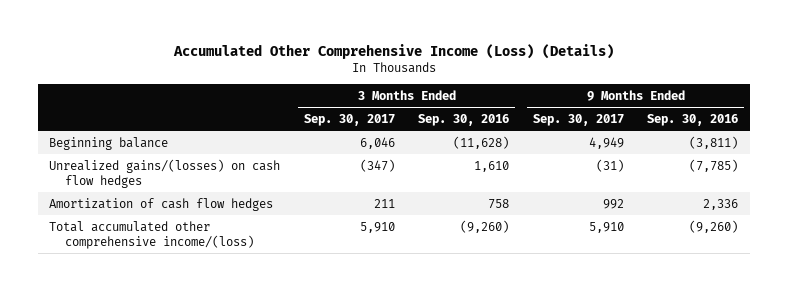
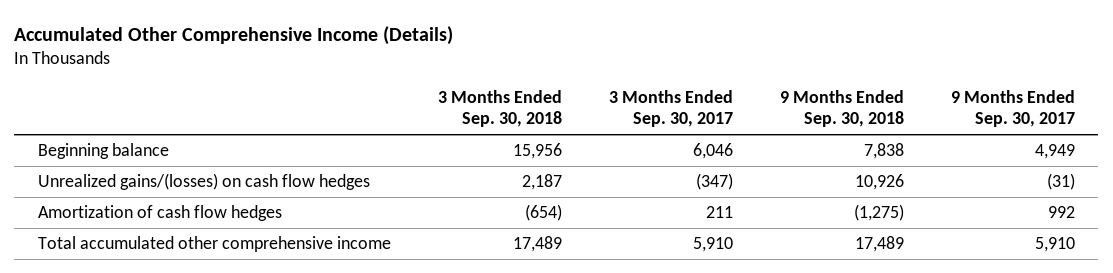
- Accumulated Other Comprehensive Income (Loss) (Details)
+ Accumulated Other Comprehensive Income (Details)
- | 3 Months Ended Sep. 30, 2017 | 3 Months Ended Sep. 30, 2016 | 9 Months Ended Sep. 30, 2017 | 9 Months Ended Sep. 30, 2016
+ | 3 Months Ended Sep. 30, 2018 | 3 Months Ended Sep. 30, 2017 | 9 Months Ended Sep. 30, 2018 | 9 Months Ended Sep. 30, 2017
- Total accumulated other comprehensive income/(loss) | 5,910 | (9,260) | 5,910 | (9,260)
+ Total accumulated other comprehensive income | 17,489 | 5,910 | 17,489 | 5,910

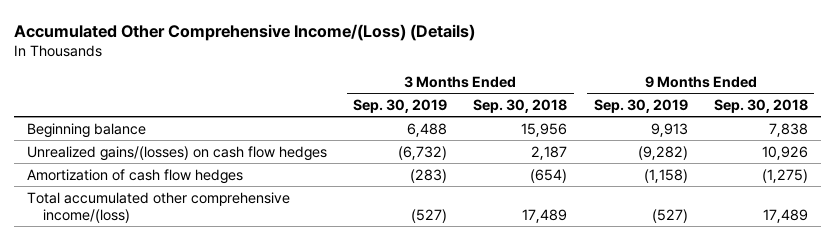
- Accumulated Other Comprehensive Income (Details)
+ Accumulated Other Comprehensive Income/(Loss) (Details)
- | 3 Months Ended Sep. 30, 2018 | 3 Months Ended Sep. 30, 2017 | 9 Months Ended Sep. 30, 2018 | 9 Months Ended Sep. 30, 2017
+ | 3 Months Ended Sep. 30, 2019 | 3 Months Ended Sep. 30, 2018 | 9 Months Ended Sep. 30, 2019 | 9 Months Ended Sep. 30, 2018
- Total accumulated other comprehensive income | 17,489 | 5,910 | 17,489 | 5,910
+ Total accumulated other comprehensive income/(loss) | (527) | 17,489 | (527) | 17,489

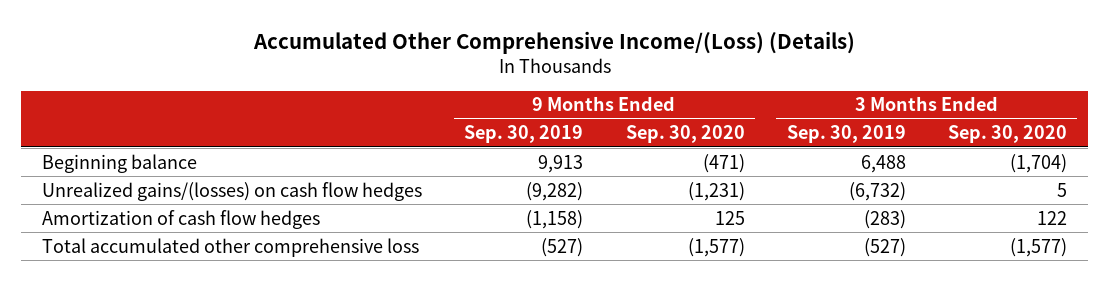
- | 3 Months Ended Sep. 30, 2019 | 3 Months Ended Sep. 30, 2018 | 9 Months Ended Sep. 30, 2019 | 9 Months Ended Sep. 30, 2018
+ | 9 Months Ended Sep. 30, 2019 | 9 Months Ended Sep. 30, 2020 | 3 Months Ended Sep. 30, 2019 | 3 Months Ended Sep. 30, 2020
- Total accumulated other comprehensive income/(loss) | (527) | 17,489 | (527) | 17,489
+ Total accumulated other comprehensive loss | (527) | (1,577) | (527) | (1,577)

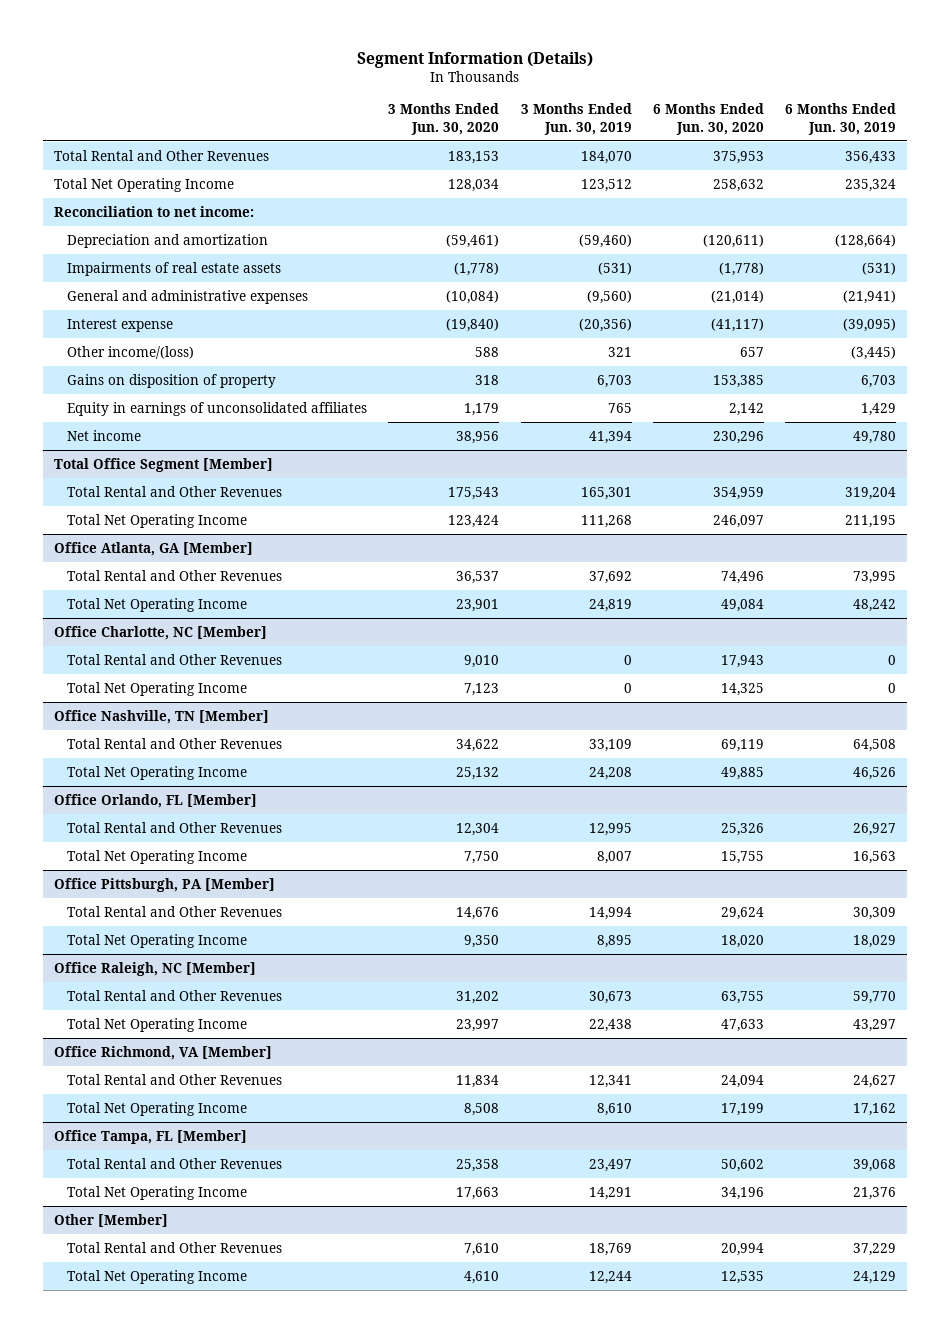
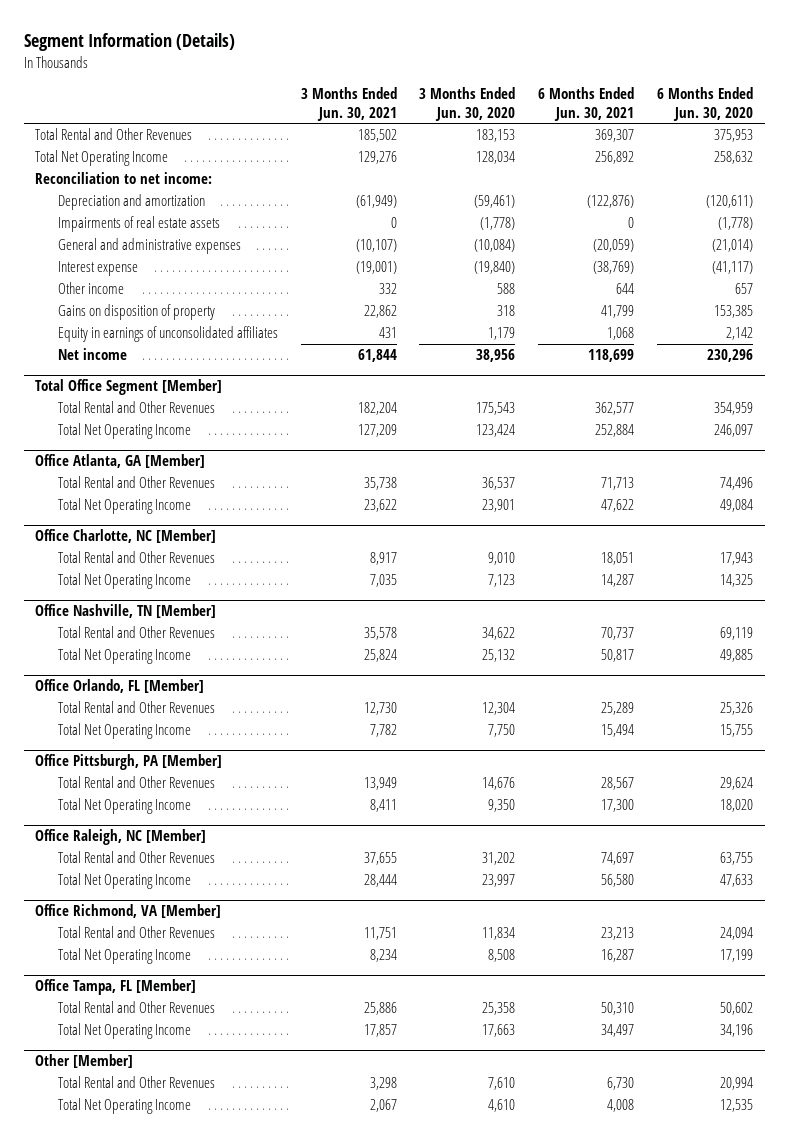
- | 3 Months Ended Jun. 30, 2020 | 3 Months Ended Jun. 30, 2019 | 6 Months Ended Jun. 30, 2020 | 6 Months Ended Jun. 30, 2019
+ | 3 Months Ended Jun. 30, 2021 | 3 Months Ended Jun. 30, 2020 | 6 Months Ended Jun. 30, 2021 | 6 Months Ended Jun. 30, 2020
- Other income/(loss) | 588 | 321 | 657 | (3,445)
+ Other income | 332 | 588 | 644 | 657

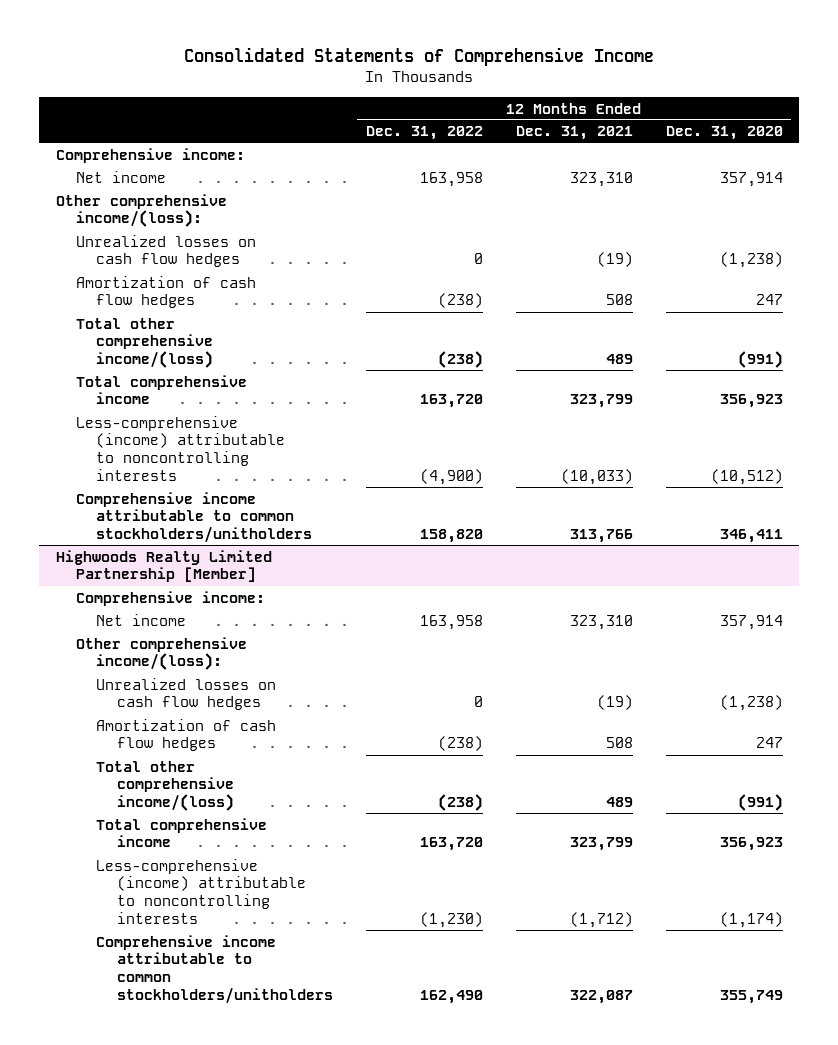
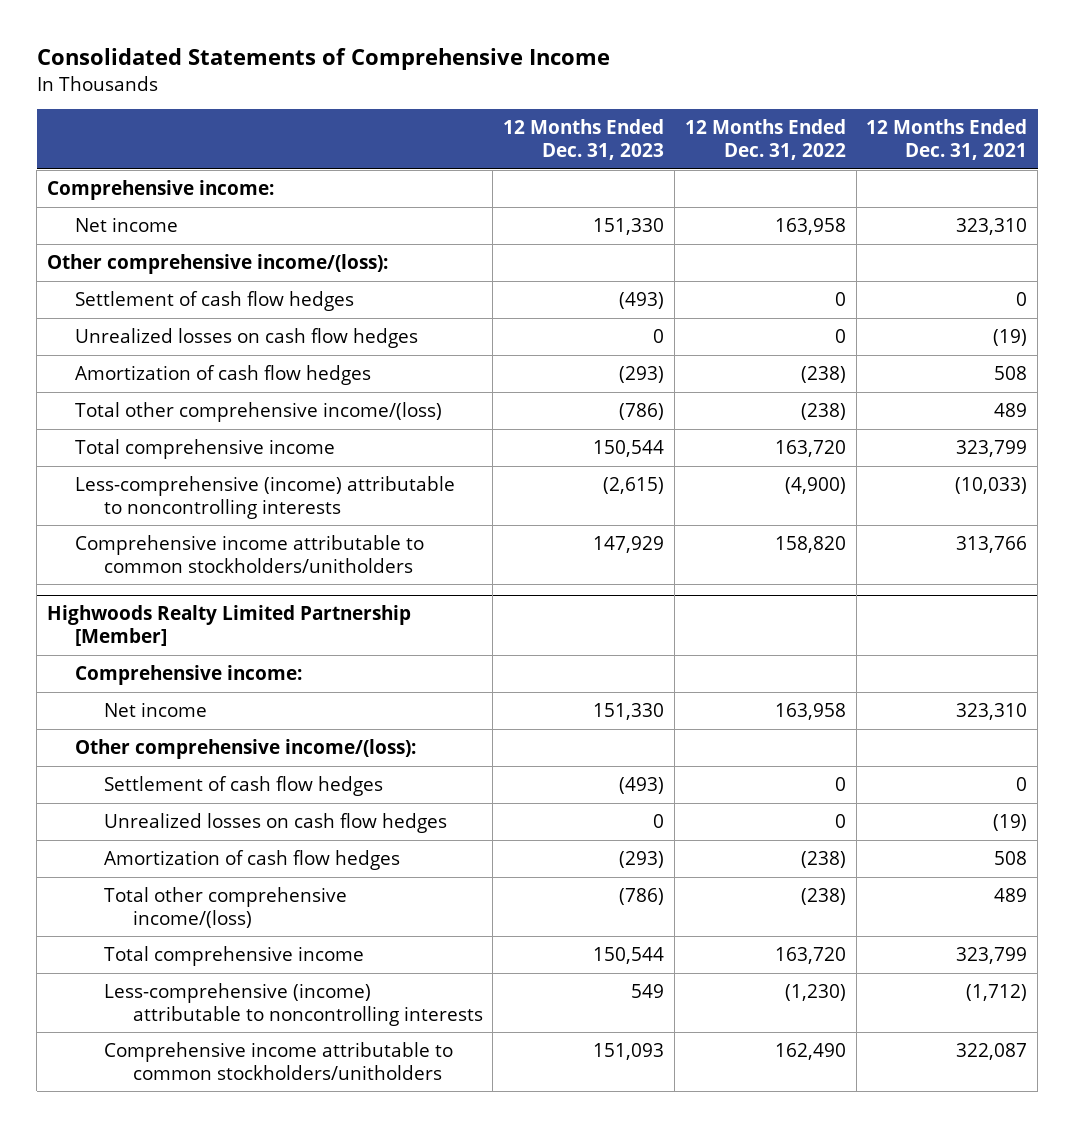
- | 12 Months Ended Dec. 31, 2022 | 12 Months Ended Dec. 31, 2021 | 12 Months Ended Dec. 31, 2020
+ | 12 Months Ended Dec. 31, 2023 | 12 Months Ended Dec. 31, 2022 | 12 Months Ended Dec. 31, 2021
+ Settlement of cash flow hedges | (493) | 0 | 0
@ Highwoods Realty Limited Partnership [Member]
+ Settlement of cash flow hedges | (493) | 0 | 0

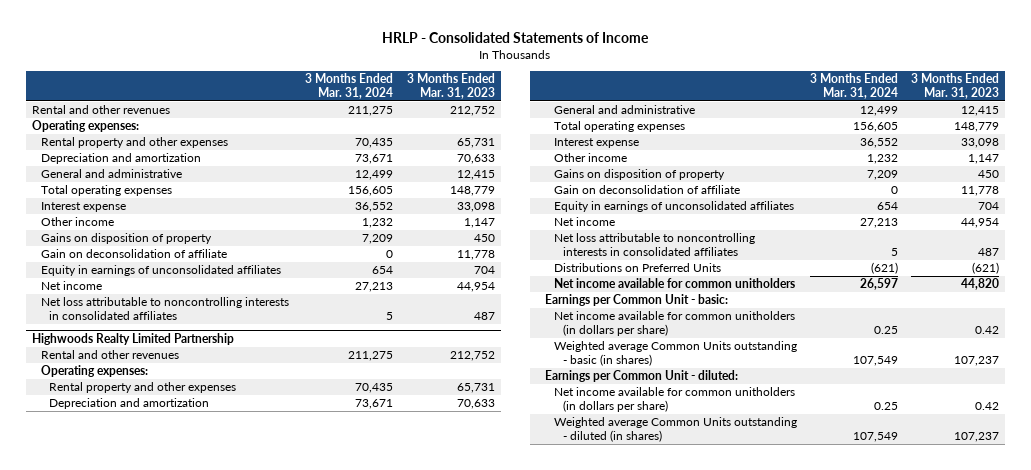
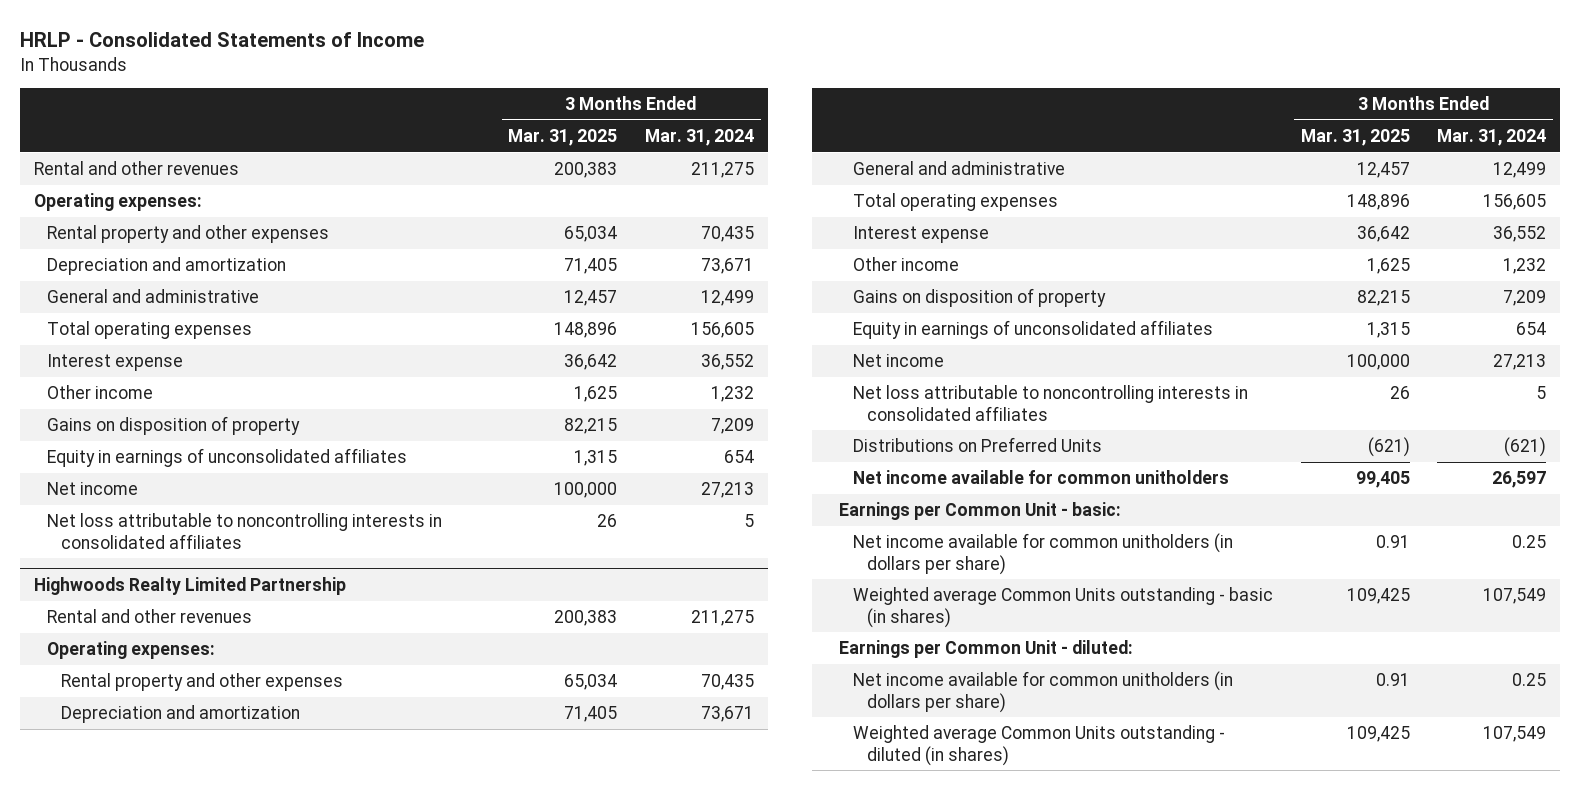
- | 3 Months Ended Mar. 31, 2024 | 3 Months Ended Mar. 31, 2023
+ | 3 Months Ended Mar. 31, 2025 | 3 Months Ended Mar. 31, 2024
- Gain on deconsolidation of affiliate | 0 | 11,778
@ Highwoods Realty Limited Partnership
- Gain on deconsolidation of affiliate | 0 | 11,778

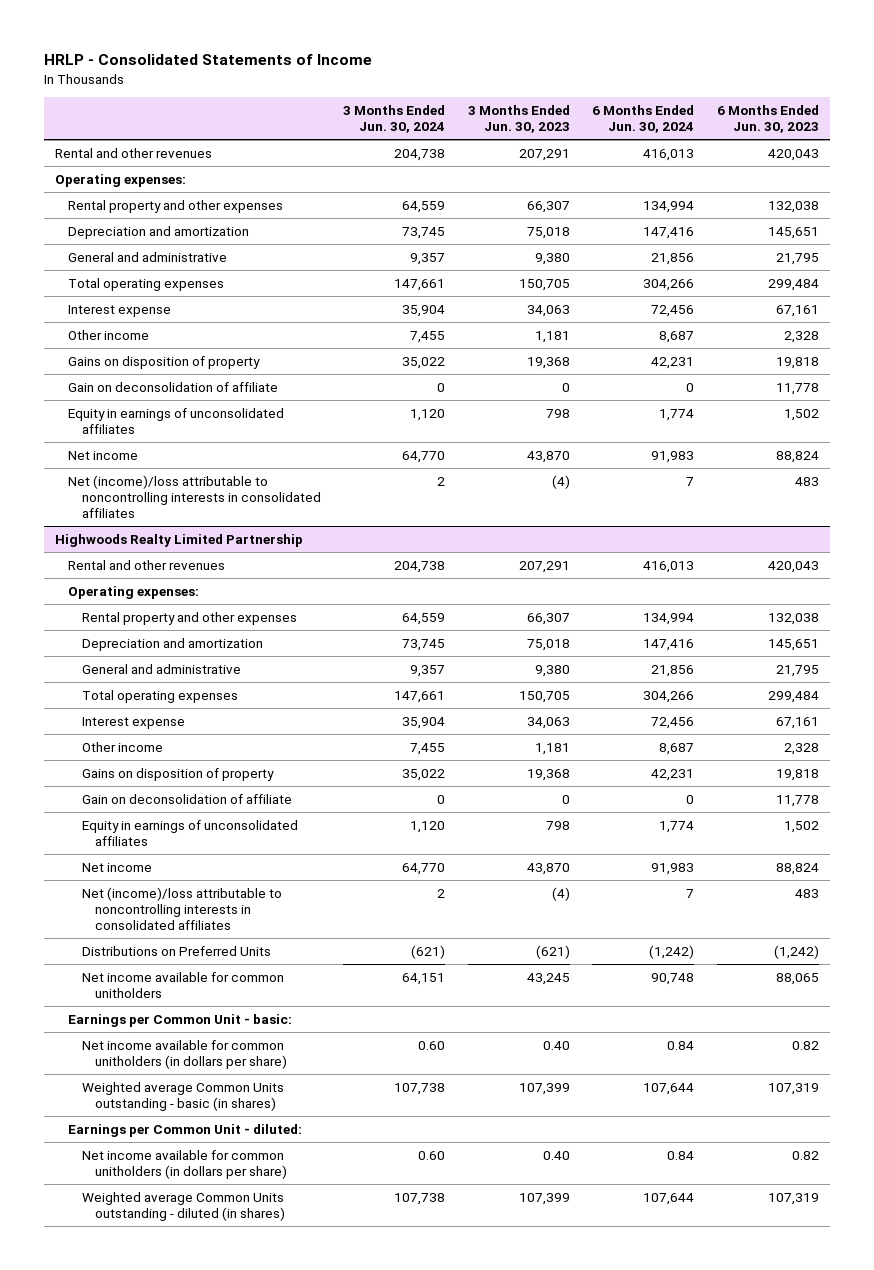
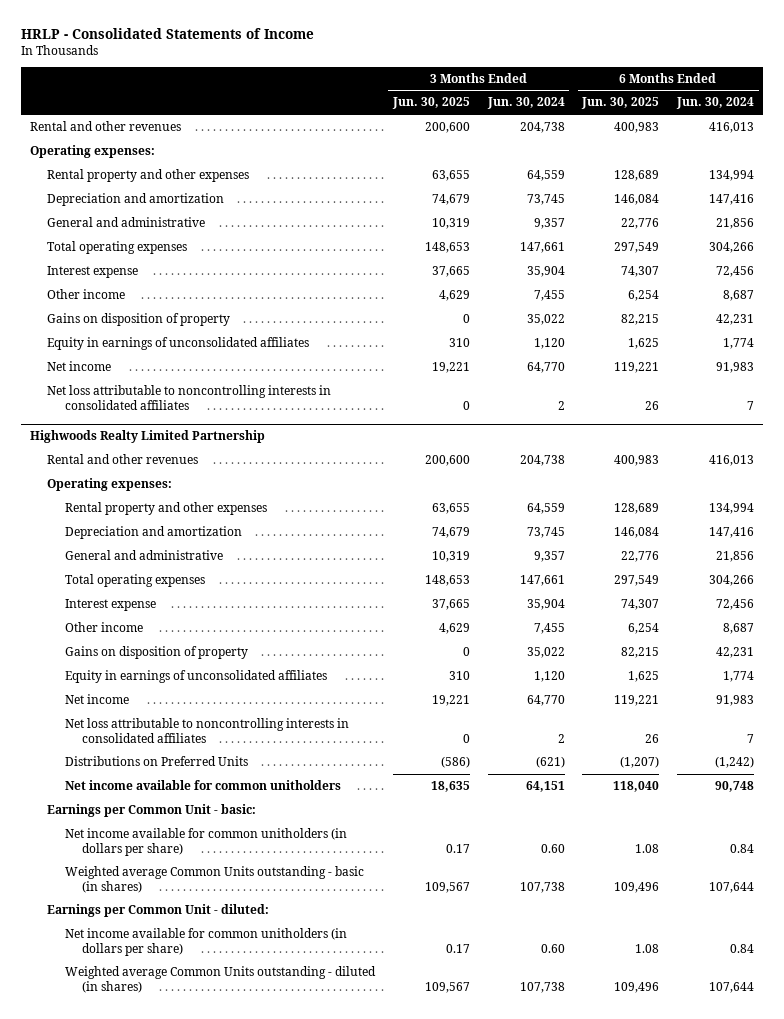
- | 3 Months Ended Jun. 30, 2024 | 3 Months Ended Jun. 30, 2023 | 6 Months Ended Jun. 30, 2024 | 6 Months Ended Jun. 30, 2023
+ | 3 Months Ended Jun. 30, 2025 | 3 Months Ended Jun. 30, 2024 | 6 Months Ended Jun. 30, 2025 | 6 Months Ended Jun. 30, 2024
- Gain on deconsolidation of affiliate | 0 | 0 | 0 | 11,778
- Net (income)/loss attributable to noncontrolling interests in consolidated affiliates | 2 | (4) | 7 | 483
+ Net loss attributable to noncontrolling interests in consolidated affiliates | 0 | 2 | 26 | 7
@ Highwoods Realty Limited Partnership
- Gain on deconsolidation of affiliate | 0 | 0 | 0 | 11,778
- Net (income)/loss attributable to noncontrolling interests in consolidated affiliates | 2 | (4) | 7 | 483
+ Net loss attributable to noncontrolling interests in consolidated affiliates | 0 | 2 | 26 | 7

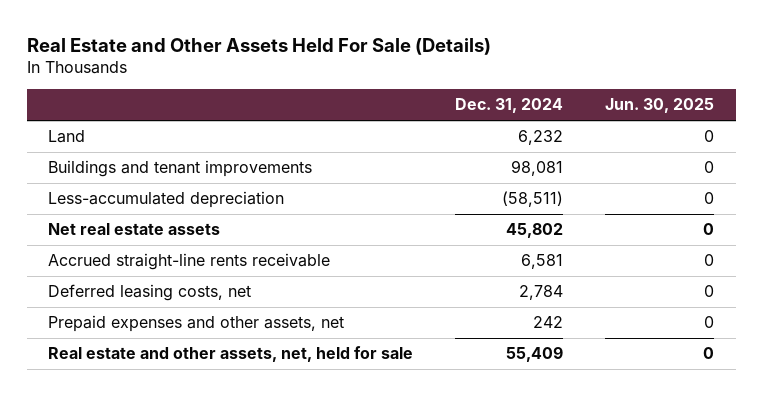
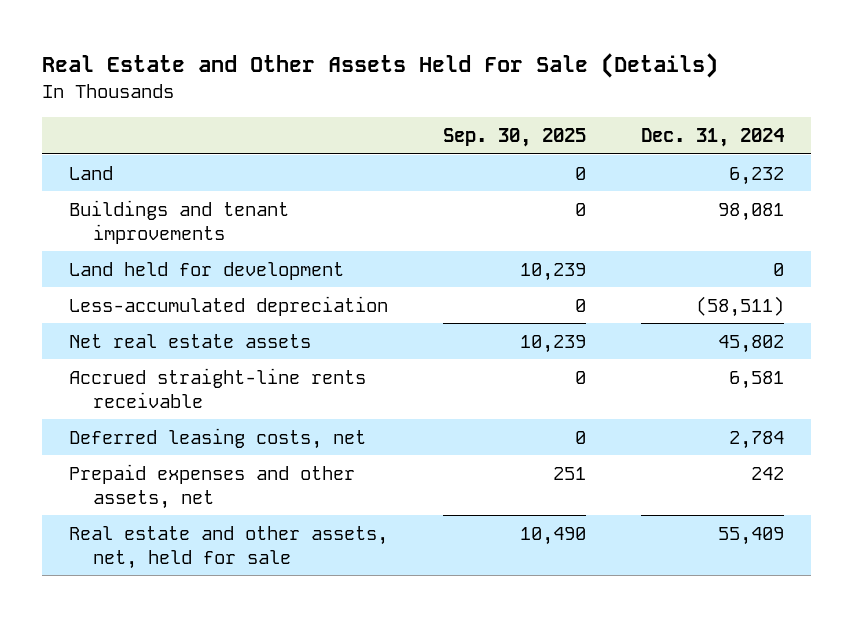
- | Dec. 31, 2024 | Jun. 30, 2025
+ | Sep. 30, 2025 | Dec. 31, 2024
+ Land held for development | 10,239 | 0

